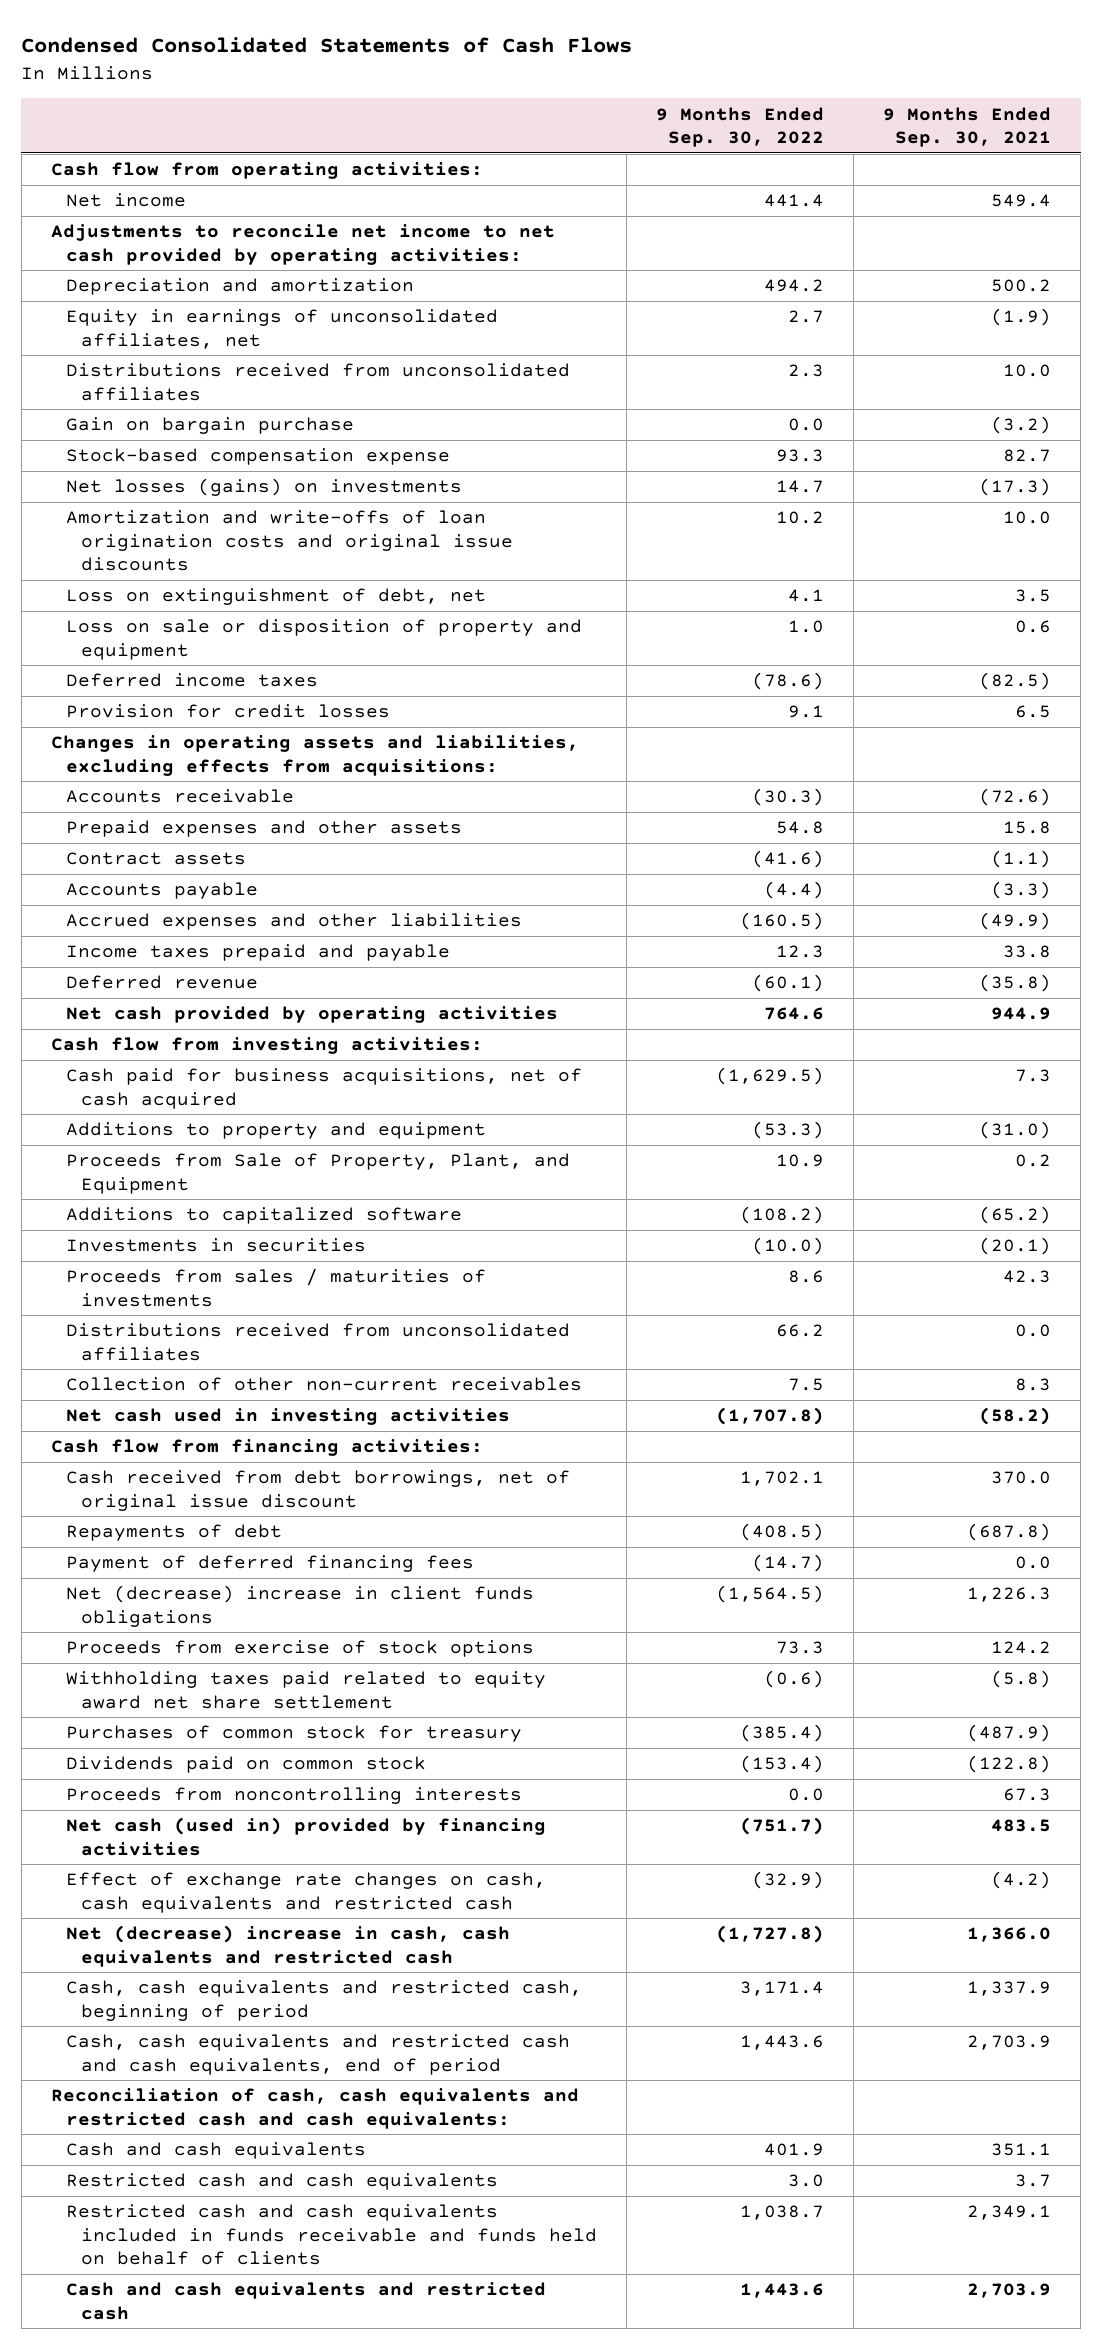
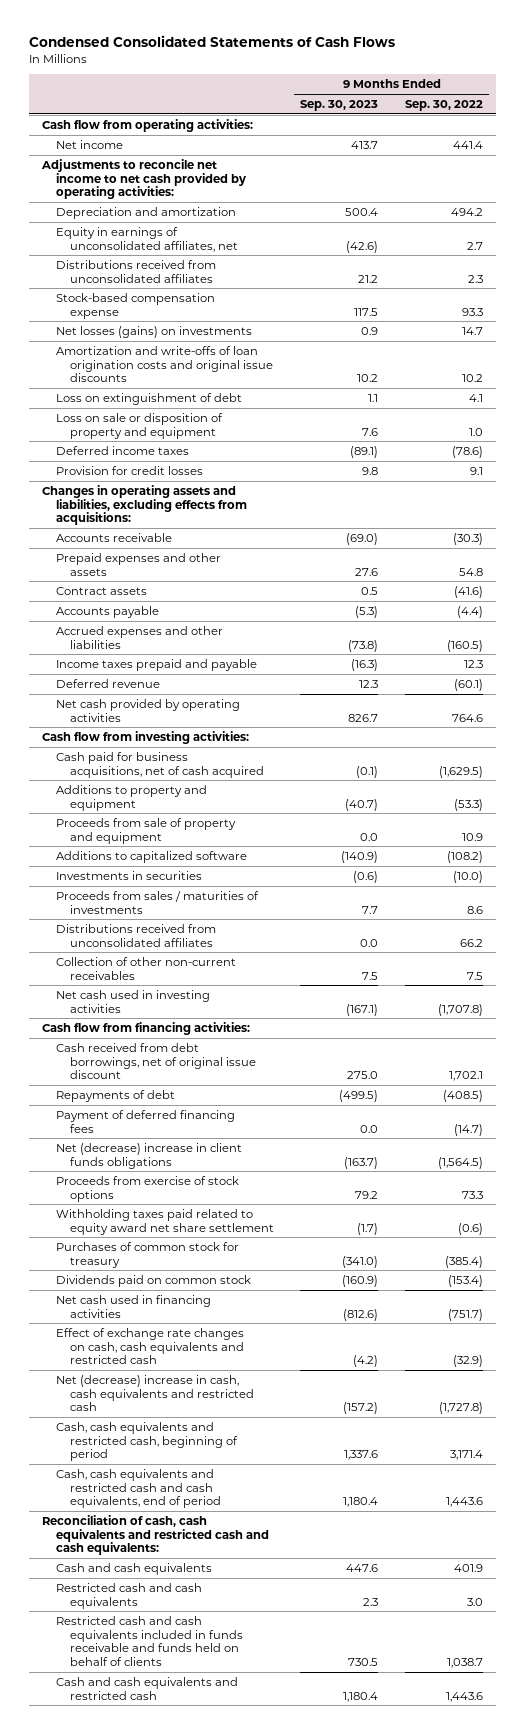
- | 9 Months Ended Sep. 30, 2022 | 9 Months Ended Sep. 30, 2021
+ | 9 Months Ended Sep. 30, 2023 | 9 Months Ended Sep. 30, 2022
- Gain on bargain purchase | 0.0 | (3.2)
- Loss on extinguishment of debt, net | 4.1 | 3.5
+ Loss on extinguishment of debt | 1.1 | 4.1
- Proceeds from Sale of Property, Plant, and Equipment | 10.9 | 0.2
+ Proceeds from sale of property and equipment | 0.0 | 10.9
- Proceeds from noncontrolling interests | 0.0 | 67.3
- Net cash (used in) provided by financing activities | (751.7) | 483.5
+ Net cash used in financing activities | (812.6) | (751.7)

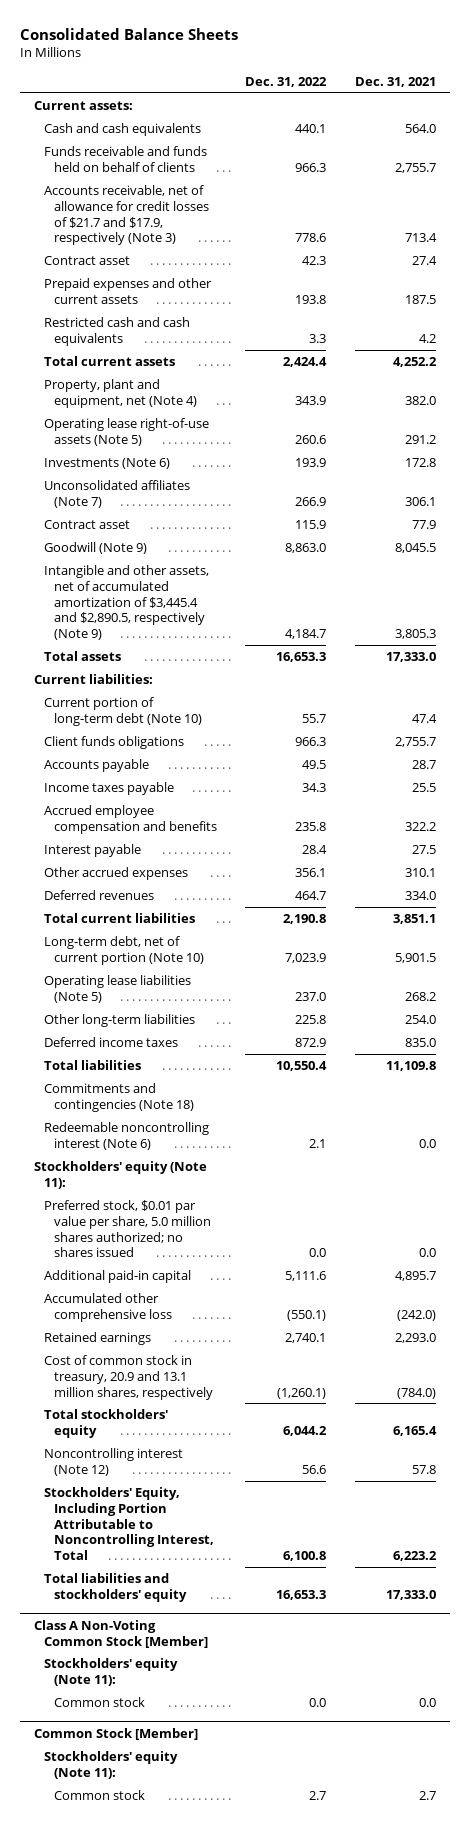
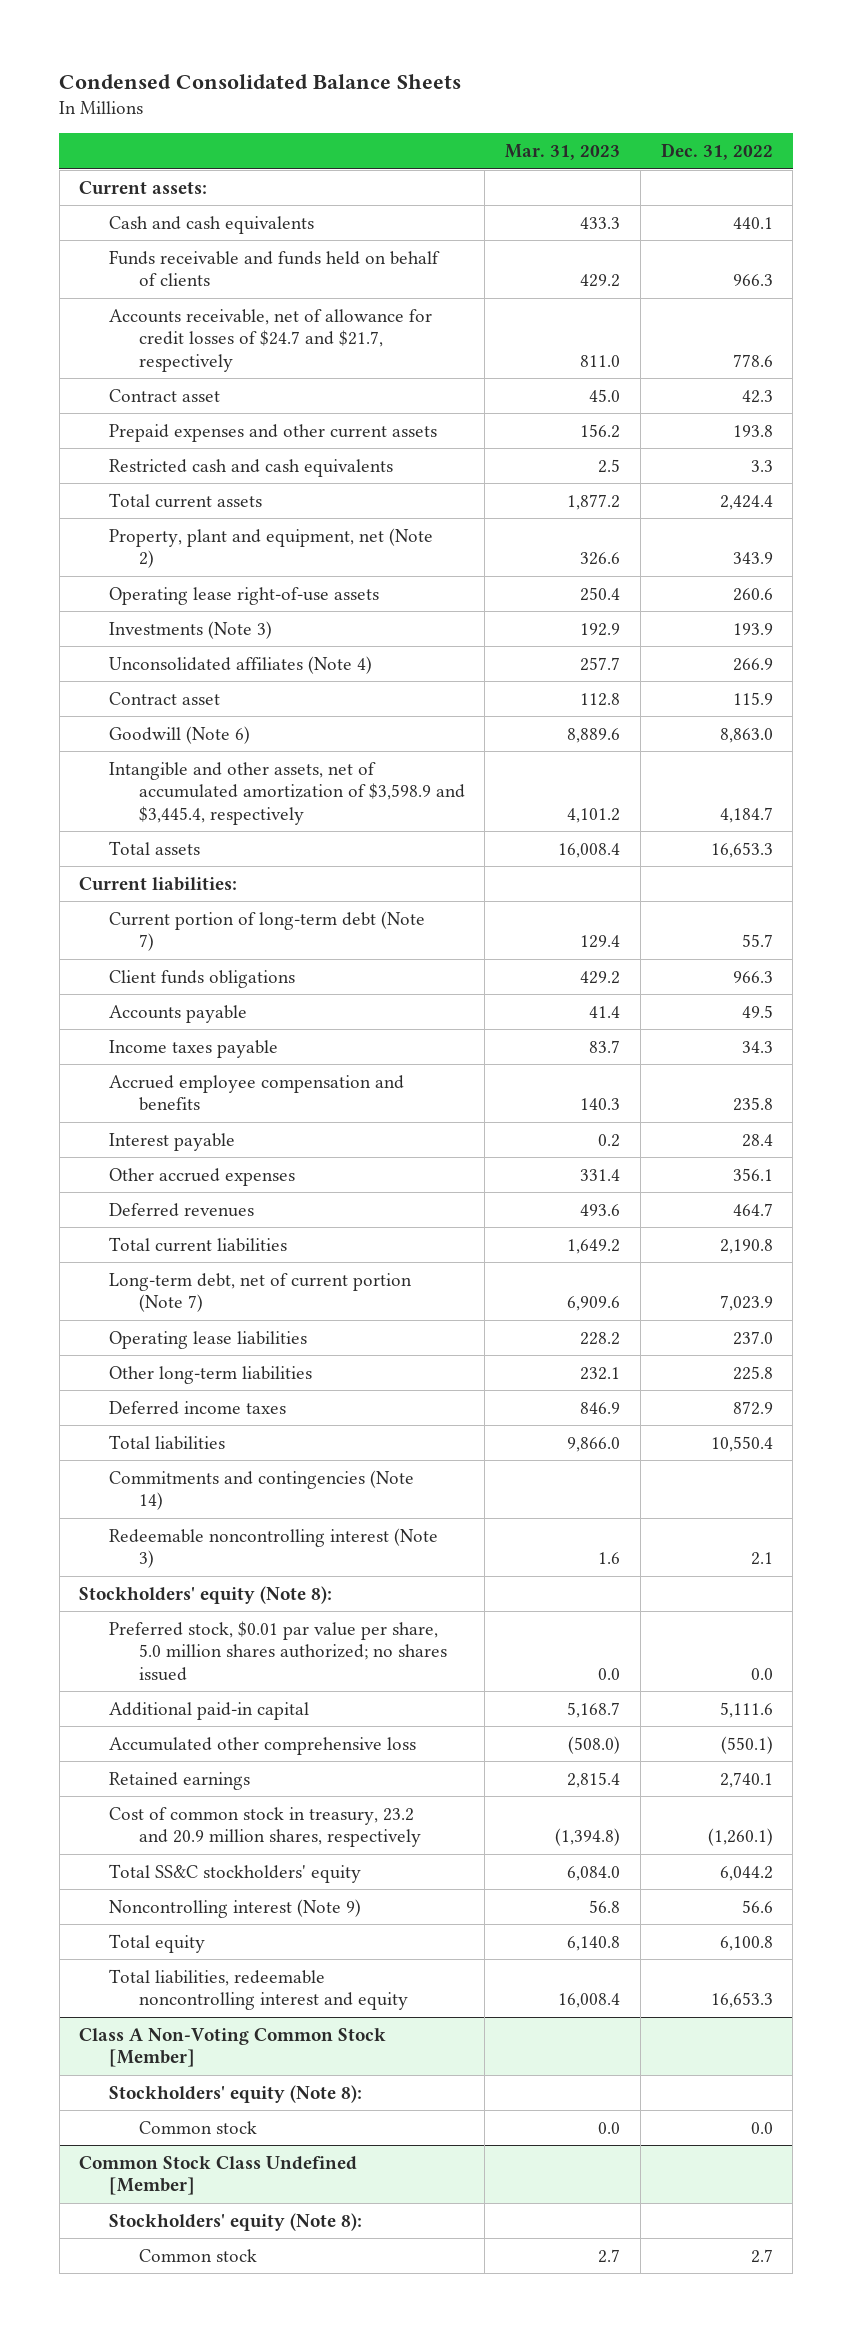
- Consolidated Balance Sheets
+ Condensed Consolidated Balance Sheets
- | Dec. 31, 2022 | Dec. 31, 2021
+ | Mar. 31, 2023 | Dec. 31, 2022
- Accounts receivable, net of allowance for credit losses of $21.7 and $17.9, respectively (Note 3) | 778.6 | 713.4
+ Accounts receivable, net of allowance for credit losses of $24.7 and $21.7, respectively | 811.0 | 778.6
- Property, plant and equipment, net (Note 4) | 343.9 | 382.0
- Operating lease right-of-use assets (Note 5) | 260.6 | 291.2
- Investments (Note 6) | 193.9 | 172.8
- Unconsolidated affiliates (Note 7) | 266.9 | 306.1
+ Property, plant and equipment, net (Note 2) | 326.6 | 343.9
+ Operating lease right-of-use assets | 250.4 | 260.6
+ Investments (Note 3) | 192.9 | 193.9
+ Unconsolidated affiliates (Note 4) | 257.7 | 266.9
- Goodwill (Note 9) | 8,863.0 | 8,045.5
- Intangible and other assets, net of accumulated amortization of $3,445.4 and $2,890.5, respectively (Note 9) | 4,184.7 | 3,805.3
+ Goodwill (Note 6) | 8,889.6 | 8,863.0
+ Intangible and other assets, net of accumulated amortization of $3,598.9 and $3,445.4, respectively | 4,101.2 | 4,184.7
- Current portion of long-term debt (Note 10) | 55.7 | 47.4
+ Current portion of long-term debt (Note 7) | 129.4 | 55.7
- Long-term debt, net of current portion (Note 10) | 7,023.9 | 5,901.5
- Operating lease liabilities (Note 5) | 237.0 | 268.2
+ Long-term debt, net of current portion (Note 7) | 6,909.6 | 7,023.9
+ Operating lease liabilities | 228.2 | 237.0
- Commitments and contingencies (Note 18)
- Redeemable noncontrolling interest (Note 6) | 2.1 | 0.0
- Stockholders' equity (Note 11):
+ Commitments and contingencies (Note 14)
+ Redeemable noncontrolling interest (Note 3) | 1.6 | 2.1
+ Stockholders' equity (Note 8):
- Cost of common stock in treasury, 20.9 and 13.1 million shares, respectively | (1,260.1) | (784.0)
- Total stockholders' equity | 6,044.2 | 6,165.4
- Noncontrolling interest (Note 12) | 56.6 | 57.8
- Stockholders' Equity, Including Portion Attributable to Noncontrolling Interest, Total | 6,100.8 | 6,223.2
- Total liabilities and stockholders' equity | 16,653.3 | 17,333.0
+ Cost of common stock in treasury, 23.2 and 20.9 million shares, respectively | (1,394.8) | (1,260.1)
+ Total SS&C stockholders' equity | 6,084.0 | 6,044.2
+ Noncontrolling interest (Note 9) | 56.8 | 56.6
+ Total equity | 6,140.8 | 6,100.8
+ Total liabilities, redeemable noncontrolling interest and equity | 16,008.4 | 16,653.3
@ Class A Non-Voting Common Stock [Member]
- Stockholders' equity (Note 11):
+ Stockholders' equity (Note 8):
- Common Stock [Member]
- Stockholders' equity (Note 11):
+ Common Stock Class Undefined [Member]
+ Stockholders' equity (Note 8):

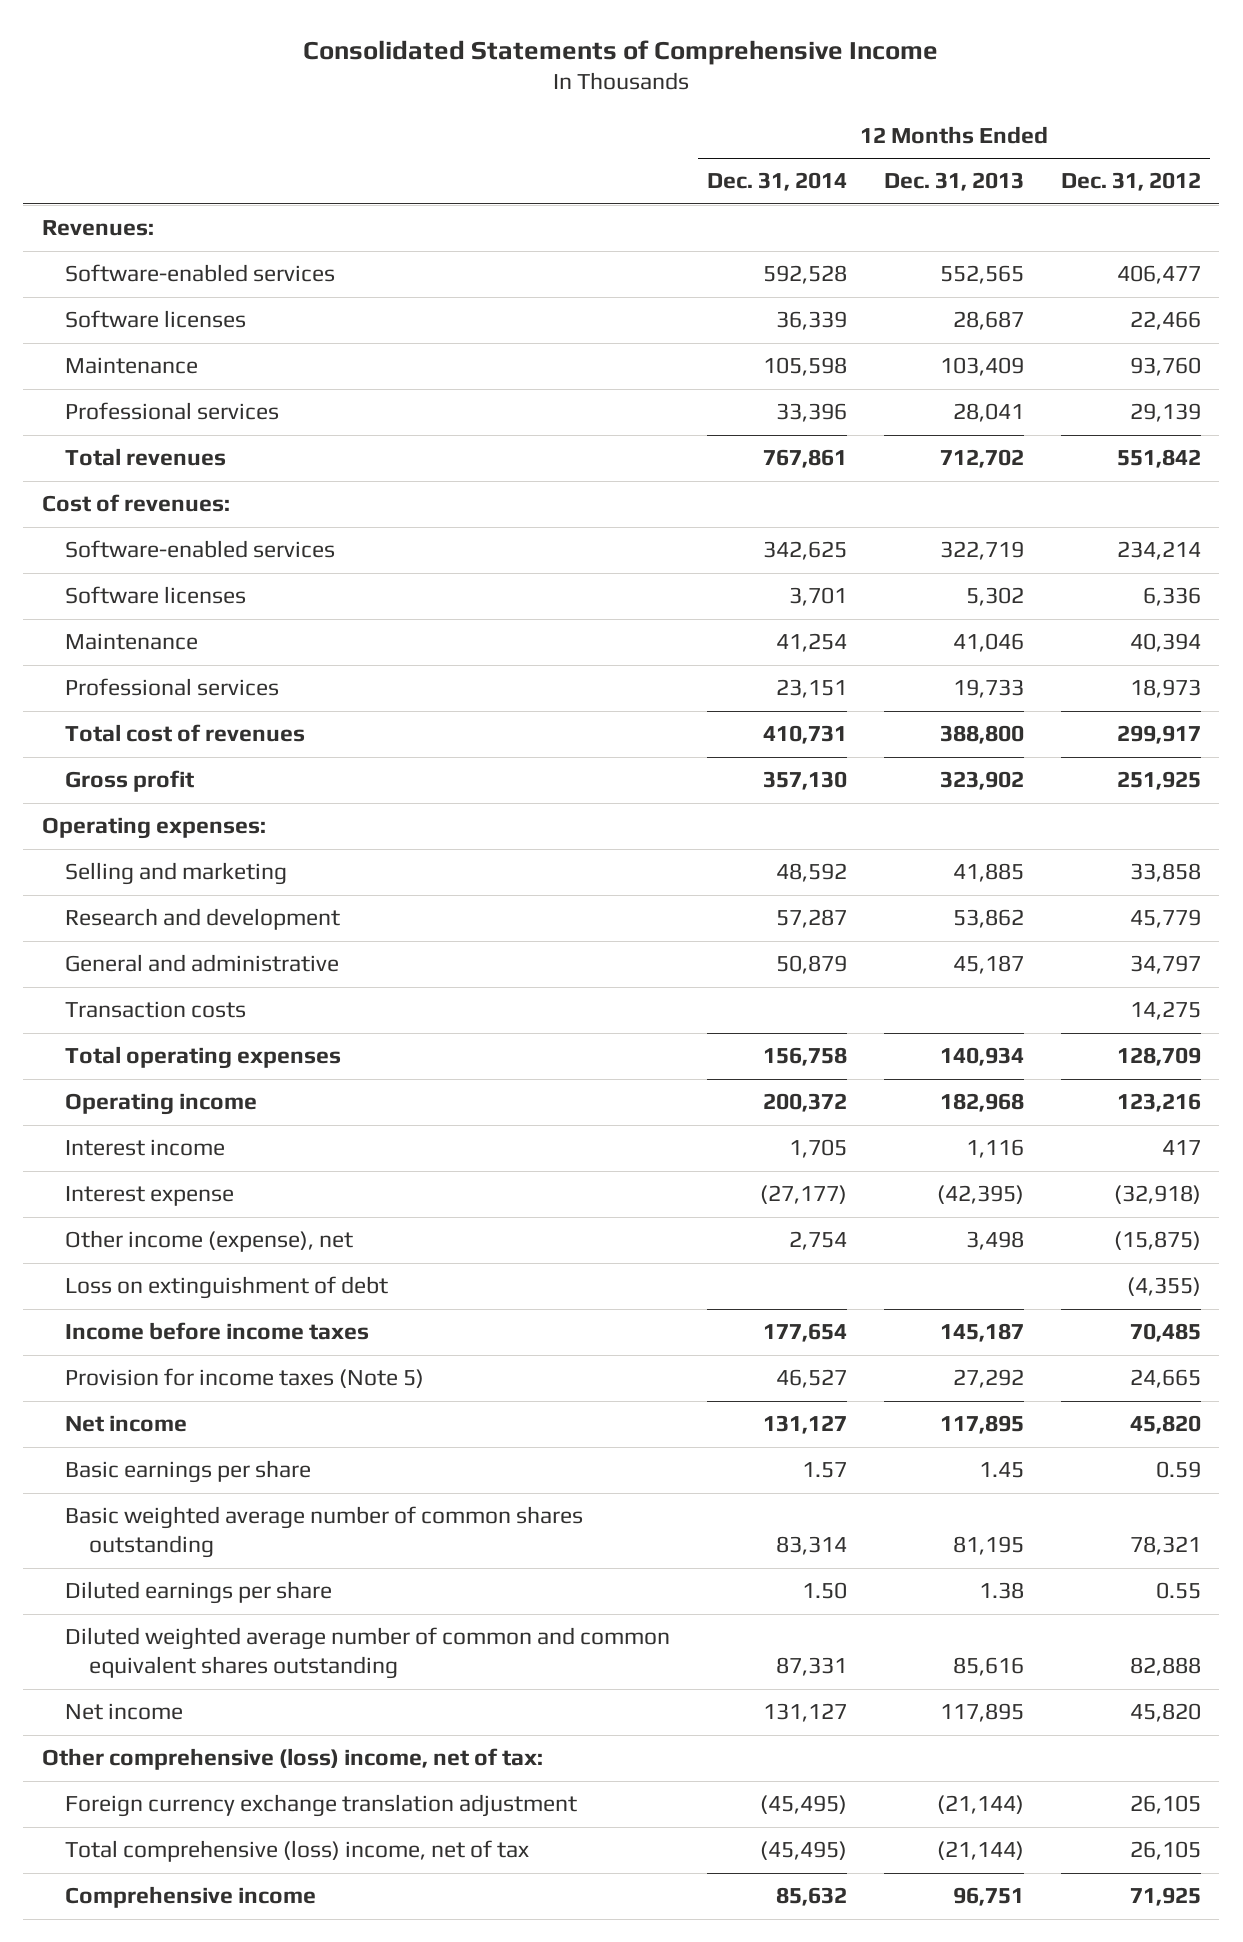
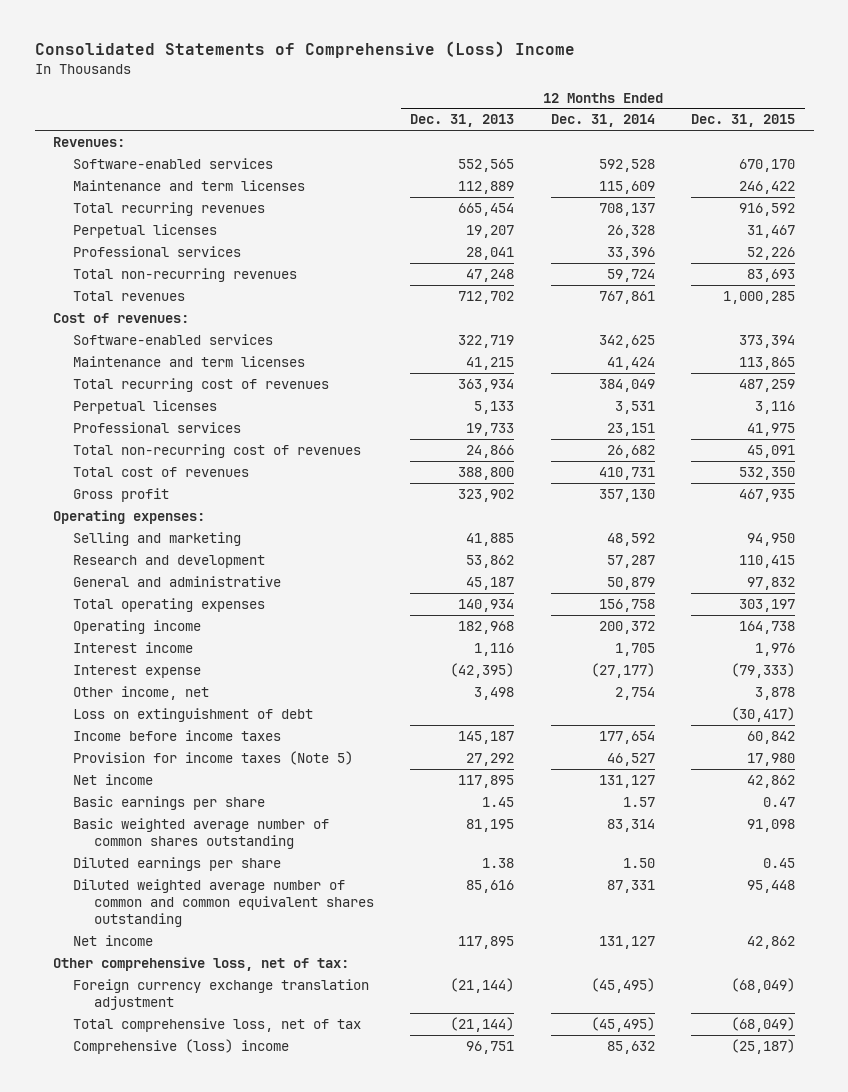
- Consolidated Statements of Comprehensive Income
+ Consolidated Statements of Comprehensive (Loss) Income
- | 12 Months Ended Dec. 31, 2014 | 12 Months Ended Dec. 31, 2013 | 12 Months Ended Dec. 31, 2012
+ | 12 Months Ended Dec. 31, 2013 | 12 Months Ended Dec. 31, 2014 | 12 Months Ended Dec. 31, 2015
- Software licenses | 36,339 | 28,687 | 22,466
- Maintenance | 105,598 | 103,409 | 93,760
+ Maintenance and term licenses | 112,889 | 115,609 | 246,422
+ Total recurring revenues | 665,454 | 708,137 | 916,592
+ Perpetual licenses | 19,207 | 26,328 | 31,467
+ Total non-recurring revenues | 47,248 | 59,724 | 83,693
- Software licenses | 3,701 | 5,302 | 6,336
- Maintenance | 41,254 | 41,046 | 40,394
+ Maintenance and term licenses | 41,215 | 41,424 | 113,865
+ Total recurring cost of revenues | 363,934 | 384,049 | 487,259
+ Perpetual licenses | 5,133 | 3,531 | 3,116
+ Total non-recurring cost of revenues | 24,866 | 26,682 | 45,091
- Transaction costs | | | 14,275
- Other income (expense), net | 2,754 | 3,498 | (15,875)
+ Other income, net | 3,498 | 2,754 | 3,878
- Other comprehensive (loss) income, net of tax:
+ Other comprehensive loss, net of tax:
- Total comprehensive (loss) income, net of tax | (45,495) | (21,144) | 26,105
- Comprehensive income | 85,632 | 96,751 | 71,925
+ Total comprehensive loss, net of tax | (21,144) | (45,495) | (68,049)
+ Comprehensive (loss) income | 96,751 | 85,632 | (25,187)

